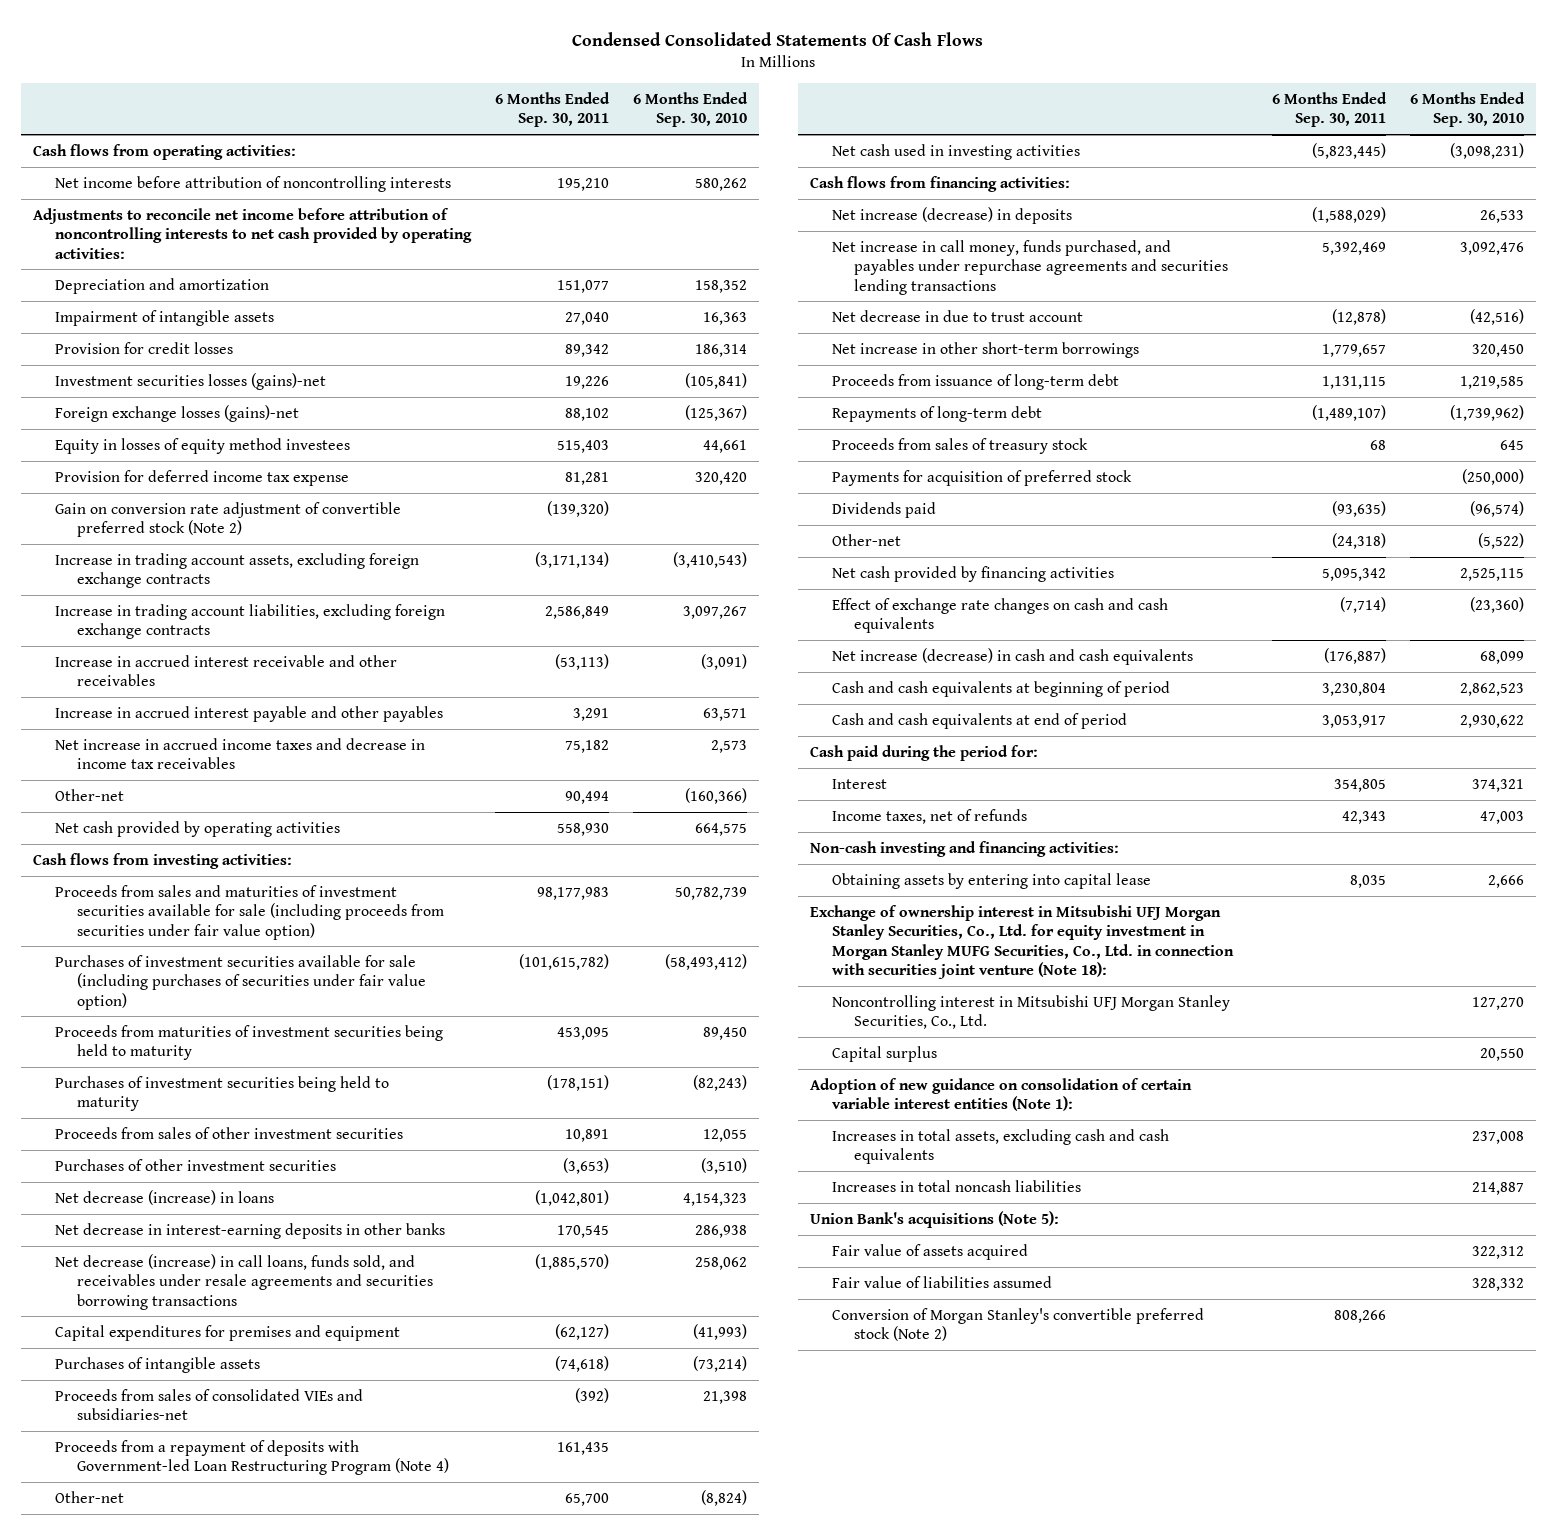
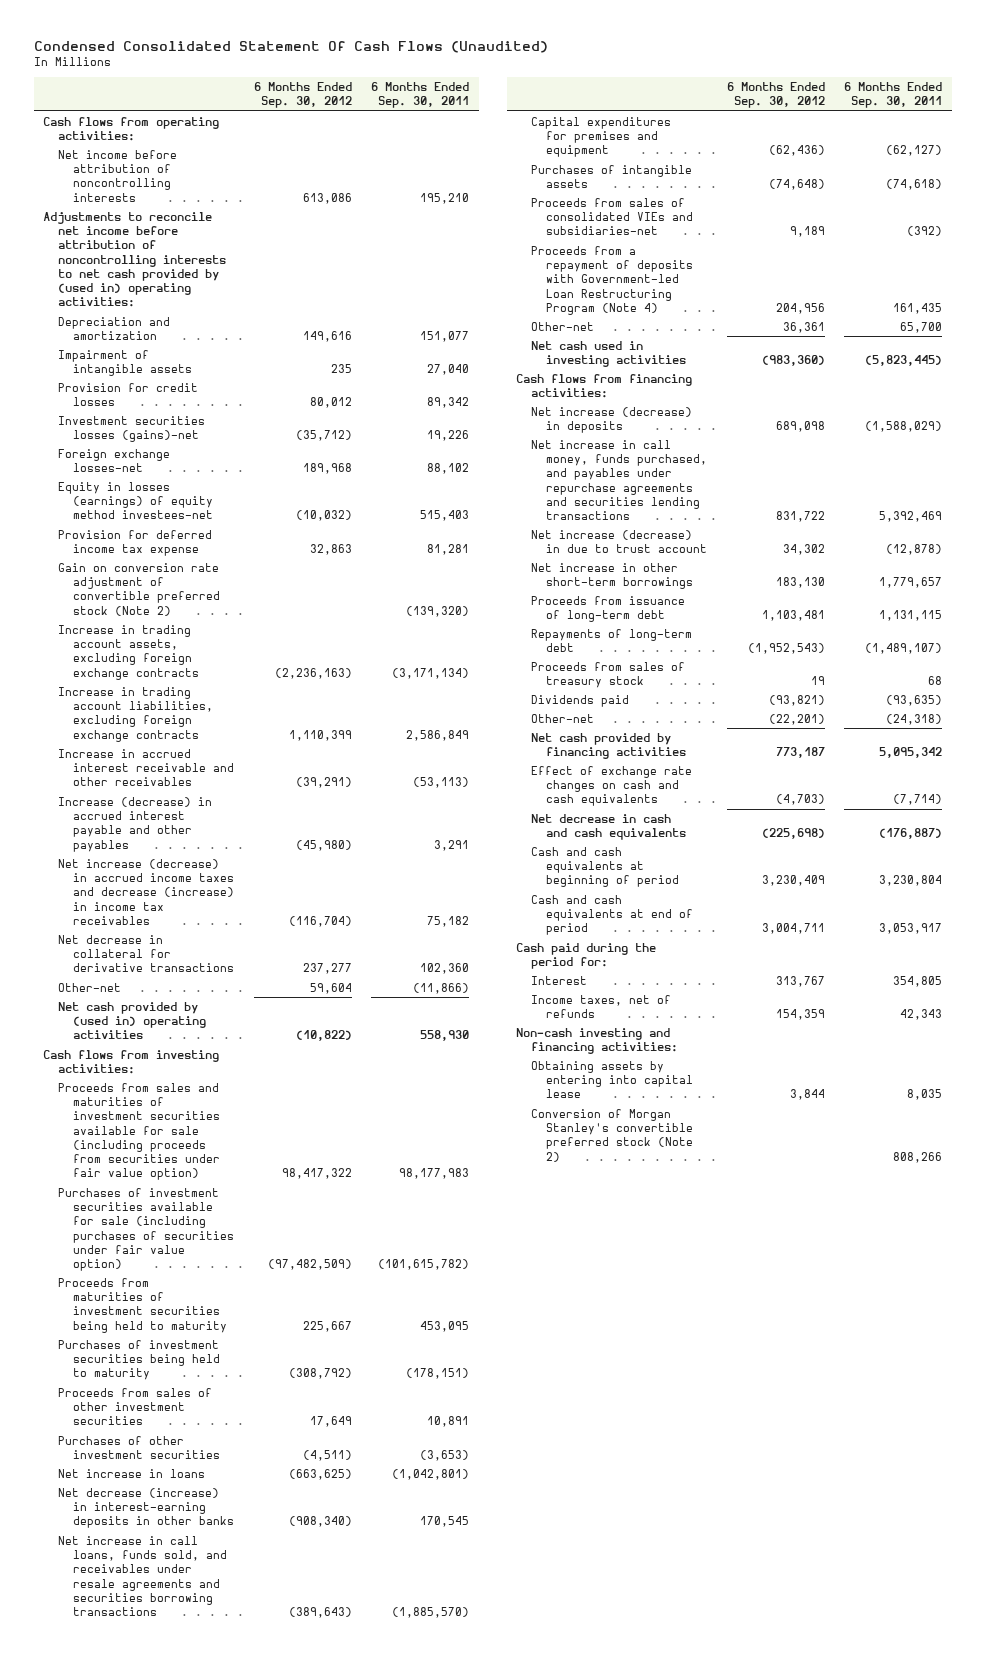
- Condensed Consolidated Statements Of Cash Flows
+ Condensed Consolidated Statement Of Cash Flows (Unaudited)
- | 6 Months Ended Sep. 30, 2011 | 6 Months Ended Sep. 30, 2010
+ | 6 Months Ended Sep. 30, 2012 | 6 Months Ended Sep. 30, 2011
- Adjustments to reconcile net income before attribution of noncontrolling interests to net cash provided by operating activities:
+ Adjustments to reconcile net income before attribution of noncontrolling interests to net cash provided by (used in) operating activities:
- Foreign exchange losses (gains)-net | 88,102 | (125,367)
- Equity in losses of equity method investees | 515,403 | 44,661
+ Foreign exchange losses-net | 189,968 | 88,102
+ Equity in losses (earnings) of equity method investees-net | (10,032) | 515,403
- Increase in accrued interest payable and other payables | 3,291 | 63,571
- Net increase in accrued income taxes and decrease in income tax receivables | 75,182 | 2,573
- Other-net | 90,494 | (160,366)
- Net cash provided by operating activities | 558,930 | 664,575
+ Increase (decrease) in accrued interest payable and other payables | (45,980) | 3,291
+ Net increase (decrease) in accrued income taxes and decrease (increase) in income tax receivables | (116,704) | 75,182
+ Net decrease in collateral for derivative transactions | 237,277 | 102,360
+ Other-net | 59,604 | (11,866)
+ Net cash provided by (used in) operating activities | (10,822) | 558,930
- Net decrease (increase) in loans | (1,042,801) | 4,154,323
- Net decrease in interest-earning deposits in other banks | 170,545 | 286,938
- Net decrease (increase) in call loans, funds sold, and receivables under resale agreements and securities borrowing transactions | (1,885,570) | 258,062
+ Net increase in loans | (663,625) | (1,042,801)
+ Net decrease (increase) in interest-earning deposits in other banks | (908,340) | 170,545
+ Net increase in call loans, funds sold, and receivables under resale agreements and securities borrowing transactions | (389,643) | (1,885,570)
- Net decrease in due to trust account | (12,878) | (42,516)
+ Net increase (decrease) in due to trust account | 34,302 | (12,878)
- Payments for acquisition of preferred stock | | (250,000)
- Net increase (decrease) in cash and cash equivalents | (176,887) | 68,099
+ Net decrease in cash and cash equivalents | (225,698) | (176,887)
- Exchange of ownership interest in Mitsubishi UFJ Morgan Stanley Securities, Co., Ltd. for equity investment in Morgan Stanley MUFG Securities, Co., Ltd. in connection with securities joint venture (Note 18):
- Noncontrolling interest in Mitsubishi UFJ Morgan Stanley Securities, Co., Ltd. | | 127,270
- Capital surplus | | 20,550
- Adoption of new guidance on consolidation of certain variable interest entities (Note 1):
- Increases in total assets, excluding cash and cash equivalents | | 237,008
- Increases in total noncash liabilities | | 214,887
- Union Bank's acquisitions (Note 5):
- Fair value of assets acquired | | 322,312
- Fair value of liabilities assumed | | 328,332

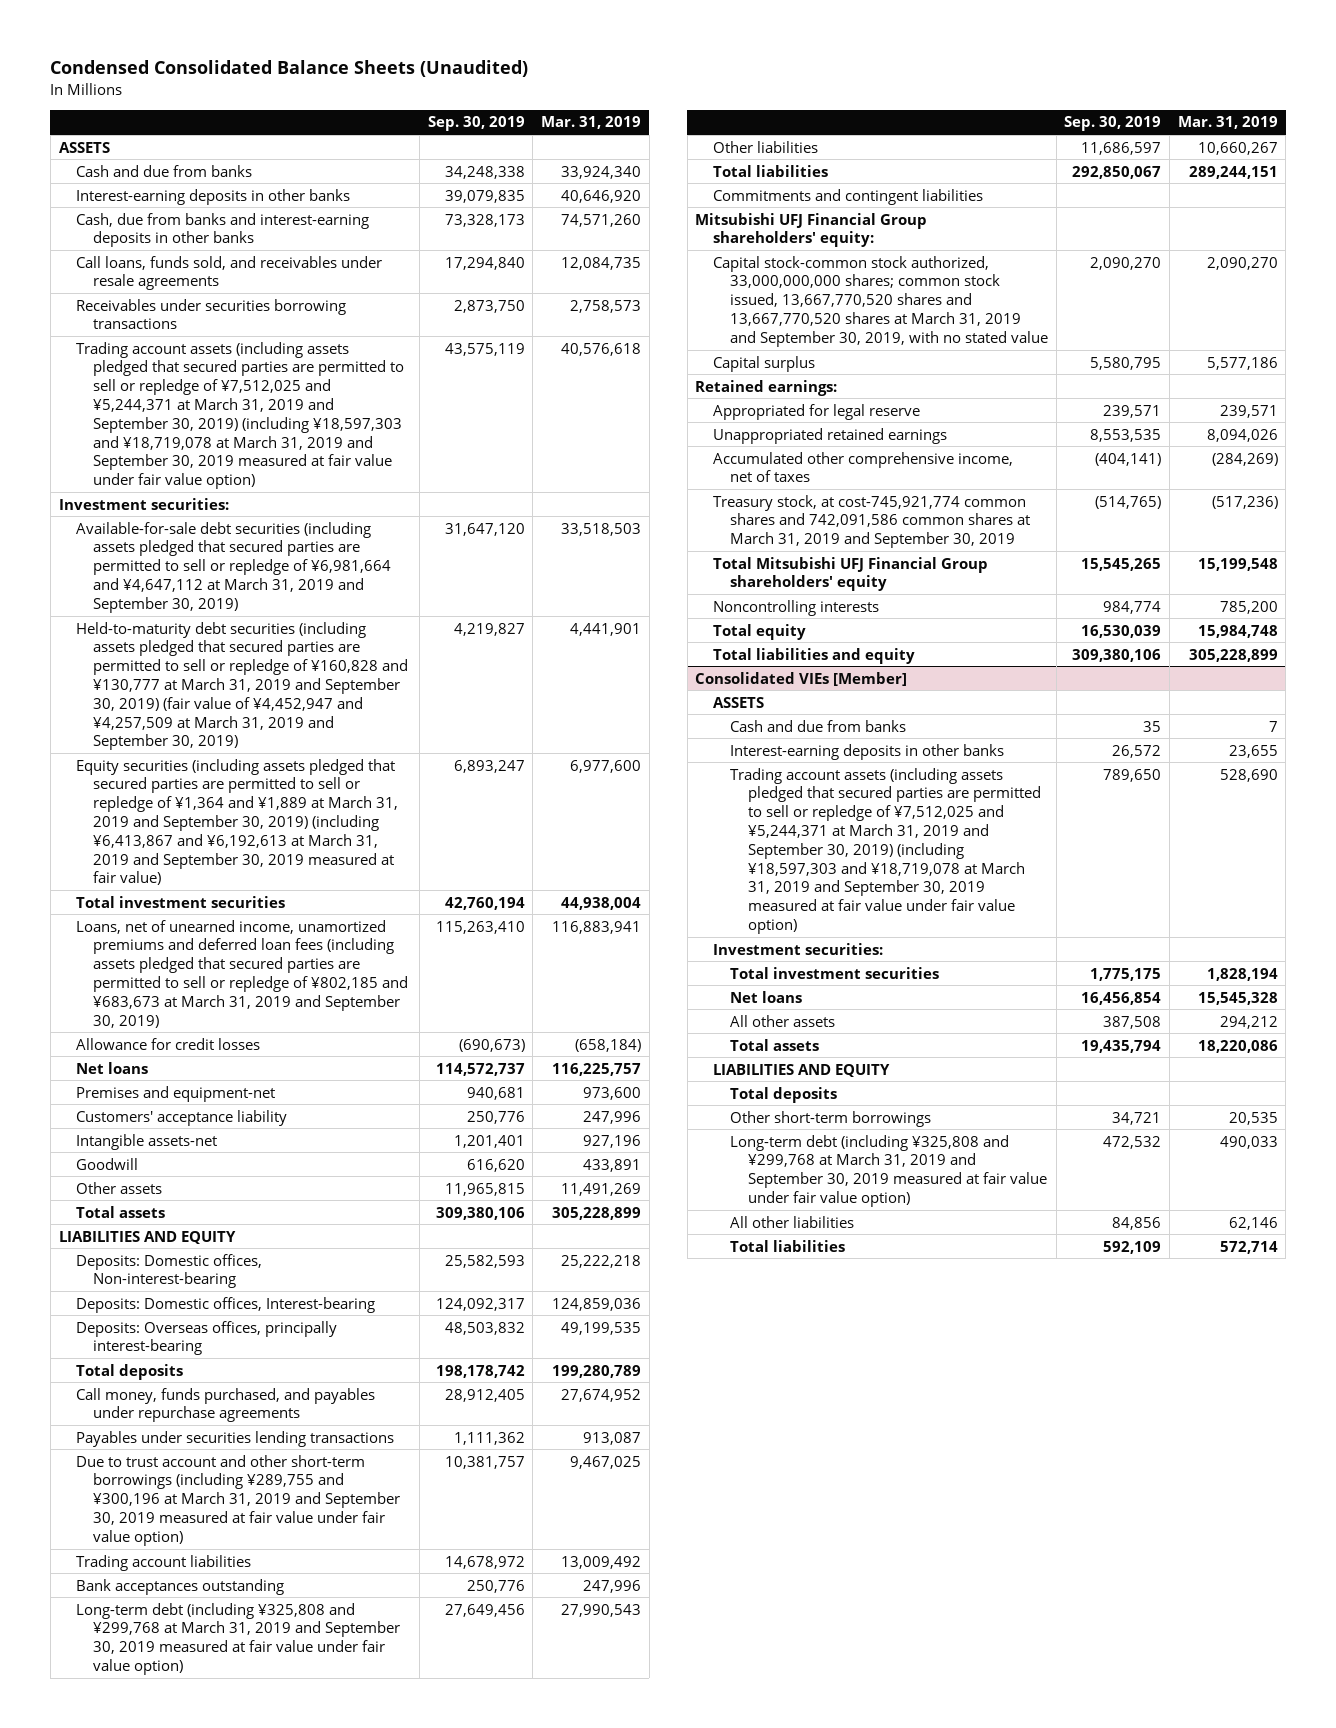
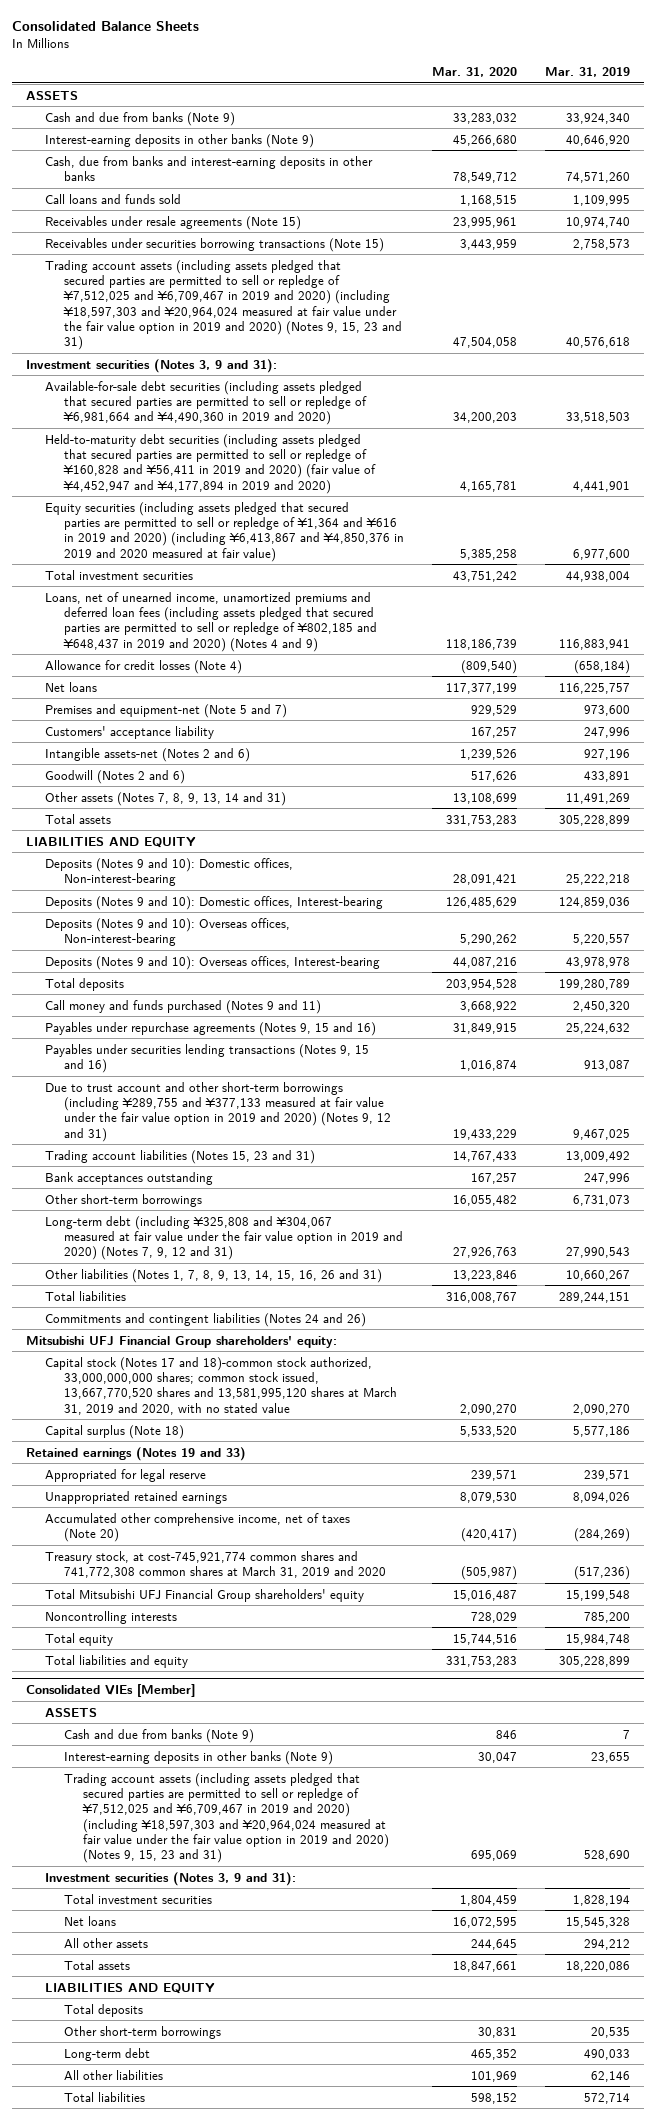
- Condensed Consolidated Balance Sheets (Unaudited)
+ Consolidated Balance Sheets
- | Sep. 30, 2019 | Mar. 31, 2019
+ | Mar. 31, 2020 | Mar. 31, 2019
- Cash and due from banks | 34,248,338 | 33,924,340
- Interest-earning deposits in other banks | 39,079,835 | 40,646,920
+ Cash and due from banks (Note 9) | 33,283,032 | 33,924,340
+ Interest-earning deposits in other banks (Note 9) | 45,266,680 | 40,646,920
- Call loans, funds sold, and receivables under resale agreements | 17,294,840 | 12,084,735
- Receivables under securities borrowing transactions | 2,873,750 | 2,758,573
- Trading account assets (including assets pledged that secured parties are permitted to sell or repledge of ¥7,512,025 and ¥5,244,371 at March 31, 2019 and September 30, 2019) (including ¥18,597,303 and ¥18,719,078 at March 31, 2019 and September 30, 2019 measured at fair value under fair value option) | 43,575,119 | 40,576,618
- Investment securities:
- Available-for-sale debt securities (including assets pledged that secured parties are permitted to sell or repledge of ¥6,981,664 and ¥4,647,112 at March 31, 2019 and September 30, 2019) | 31,647,120 | 33,518,503
- Held-to-maturity debt securities (including assets pledged that secured parties are permitted to sell or repledge of ¥160,828 and ¥130,777 at March 31, 2019 and September 30, 2019) (fair value of ¥4,452,947 and ¥4,257,509 at March 31, 2019 and September 30, 2019) | 4,219,827 | 4,441,901
- Equity securities (including assets pledged that secured parties are permitted to sell or repledge of ¥1,364 and ¥1,889 at March 31, 2019 and September 30, 2019) (including ¥6,413,867 and ¥6,192,613 at March 31, 2019 and September 30, 2019 measured at fair value) | 6,893,247 | 6,977,600
+ Call loans and funds sold | 1,168,515 | 1,109,995
+ Receivables under resale agreements (Note 15) | 23,995,961 | 10,974,740
+ Receivables under securities borrowing transactions (Note 15) | 3,443,959 | 2,758,573
+ Trading account assets (including assets pledged that secured parties are permitted to sell or repledge of ¥7,512,025 and ¥6,709,467 in 2019 and 2020) (including ¥18,597,303 and ¥20,964,024 measured at fair value under the fair value option in 2019 and 2020) (Notes 9, 15, 23 and 31) | 47,504,058 | 40,576,618
+ Investment securities (Notes 3, 9 and 31):
+ Available-for-sale debt securities (including assets pledged that secured parties are permitted to sell or repledge of ¥6,981,664 and ¥4,490,360 in 2019 and 2020) | 34,200,203 | 33,518,503
+ Held-to-maturity debt securities (including assets pledged that secured parties are permitted to sell or repledge of ¥160,828 and ¥56,411 in 2019 and 2020) (fair value of ¥4,452,947 and ¥4,177,894 in 2019 and 2020) | 4,165,781 | 4,441,901
+ Equity securities (including assets pledged that secured parties are permitted to sell or repledge of ¥1,364 and ¥616 in 2019 and 2020) (including ¥6,413,867 and ¥4,850,376 in 2019 and 2020 measured at fair value) | 5,385,258 | 6,977,600
- Loans, net of unearned income, unamortized premiums and deferred loan fees (including assets pledged that secured parties are permitted to sell or repledge of ¥802,185 and ¥683,673 at March 31, 2019 and September 30, 2019) | 115,263,410 | 116,883,941
- Allowance for credit losses | (690,673) | (658,184)
+ Loans, net of unearned income, unamortized premiums and deferred loan fees (including assets pledged that secured parties are permitted to sell or repledge of ¥802,185 and ¥648,437 in 2019 and 2020) (Notes 4 and 9) | 118,186,739 | 116,883,941
+ Allowance for credit losses (Note 4) | (809,540) | (658,184)
- Premises and equipment-net | 940,681 | 973,600
+ Premises and equipment-net (Note 5 and 7) | 929,529 | 973,600
- Intangible assets-net | 1,201,401 | 927,196
- Goodwill | 616,620 | 433,891
- Other assets | 11,965,815 | 11,491,269
+ Intangible assets-net (Notes 2 and 6) | 1,239,526 | 927,196
+ Goodwill (Notes 2 and 6) | 517,626 | 433,891
+ Other assets (Notes 7, 8, 9, 13, 14 and 31) | 13,108,699 | 11,491,269
- Deposits: Domestic offices, Non-interest-bearing | 25,582,593 | 25,222,218
- Deposits: Domestic offices, Interest-bearing | 124,092,317 | 124,859,036
- Deposits: Overseas offices, principally interest-bearing | 48,503,832 | 49,199,535
+ Deposits (Notes 9 and 10): Domestic offices, Non-interest-bearing | 28,091,421 | 25,222,218
+ Deposits (Notes 9 and 10): Domestic offices, Interest-bearing | 126,485,629 | 124,859,036
+ Deposits (Notes 9 and 10): Overseas offices, Non-interest-bearing | 5,290,262 | 5,220,557
+ Deposits (Notes 9 and 10): Overseas offices, Interest-bearing | 44,087,216 | 43,978,978
- Call money, funds purchased, and payables under repurchase agreements | 28,912,405 | 27,674,952
- Payables under securities lending transactions | 1,111,362 | 913,087
- Due to trust account and other short-term borrowings (including ¥289,755 and ¥300,196 at March 31, 2019 and September 30, 2019 measured at fair value under fair value option) | 10,381,757 | 9,467,025
- Trading account liabilities | 14,678,972 | 13,009,492
+ Call money and funds purchased (Notes 9 and 11) | 3,668,922 | 2,450,320
+ Payables under repurchase agreements (Notes 9, 15 and 16) | 31,849,915 | 25,224,632
+ Payables under securities lending transactions (Notes 9, 15 and 16) | 1,016,874 | 913,087
+ Due to trust account and other short-term borrowings (including ¥289,755 and ¥377,133 measured at fair value under the fair value option in 2019 and 2020) (Notes 9, 12 and 31) | 19,433,229 | 9,467,025
+ Trading account liabilities (Notes 15, 23 and 31) | 14,767,433 | 13,009,492
- Long-term debt (including ¥325,808 and ¥299,768 at March 31, 2019 and September 30, 2019 measured at fair value under fair value option) | 27,649,456 | 27,990,543
- Other liabilities | 11,686,597 | 10,660,267
+ Other short-term borrowings | 16,055,482 | 6,731,073
+ Long-term debt (including ¥325,808 and ¥304,067 measured at fair value under the fair value option in 2019 and 2020) (Notes 7, 9, 12 and 31) | 27,926,763 | 27,990,543
+ Other liabilities (Notes 1, 7, 8, 9, 13, 14, 15, 16, 26 and 31) | 13,223,846 | 10,660,267
- Commitments and contingent liabilities
+ Commitments and contingent liabilities (Notes 24 and 26)
- Capital stock-common stock authorized, 33,000,000,000 shares; common stock issued, 13,667,770,520 shares and 13,667,770,520 shares at March 31, 2019 and September 30, 2019, with no stated value | 2,090,270 | 2,090,270
- Capital surplus | 5,580,795 | 5,577,186
- Retained earnings:
+ Capital stock (Notes 17 and 18)-common stock authorized, 33,000,000,000 shares; common stock issued, 13,667,770,520 shares and 13,581,995,120 shares at March 31, 2019 and 2020, with no stated value | 2,090,270 | 2,090,270
+ Capital surplus (Note 18) | 5,533,520 | 5,577,186
+ Retained earnings (Notes 19 and 33)
- Accumulated other comprehensive income, net of taxes | (404,141) | (284,269)
- Treasury stock, at cost-745,921,774 common shares and 742,091,586 common shares at March 31, 2019 and September 30, 2019 | (514,765) | (517,236)
+ Accumulated other comprehensive income, net of taxes (Note 20) | (420,417) | (284,269)
+ Treasury stock, at cost-745,921,774 common shares and 741,772,308 common shares at March 31, 2019 and 2020 | (505,987) | (517,236)
@ Consolidated VIEs [Member]
- Cash and due from banks | 35 | 7
- Interest-earning deposits in other banks | 26,572 | 23,655
- Trading account assets (including assets pledged that secured parties are permitted to sell or repledge of ¥7,512,025 and ¥5,244,371 at March 31, 2019 and September 30, 2019) (including ¥18,597,303 and ¥18,719,078 at March 31, 2019 and September 30, 2019 measured at fair value under fair value option) | 789,650 | 528,690
- Investment securities:
+ Cash and due from banks (Note 9) | 846 | 7
+ Interest-earning deposits in other banks (Note 9) | 30,047 | 23,655
+ Trading account assets (including assets pledged that secured parties are permitted to sell or repledge of ¥7,512,025 and ¥6,709,467 in 2019 and 2020) (including ¥18,597,303 and ¥20,964,024 measured at fair value under the fair value option in 2019 and 2020) (Notes 9, 15, 23 and 31) | 695,069 | 528,690
+ Investment securities (Notes 3, 9 and 31):
- Long-term debt (including ¥325,808 and ¥299,768 at March 31, 2019 and September 30, 2019 measured at fair value under fair value option) | 472,532 | 490,033
+ Long-term debt | 465,352 | 490,033

